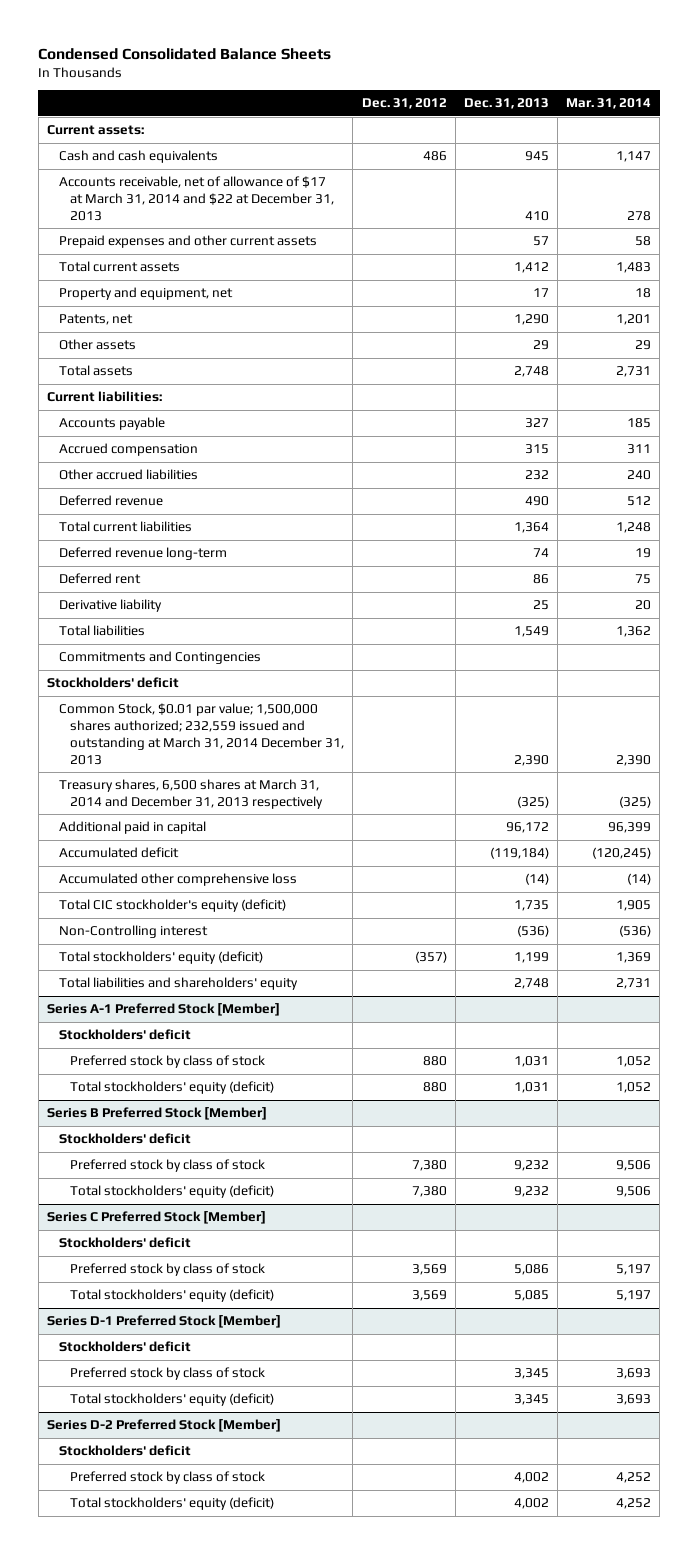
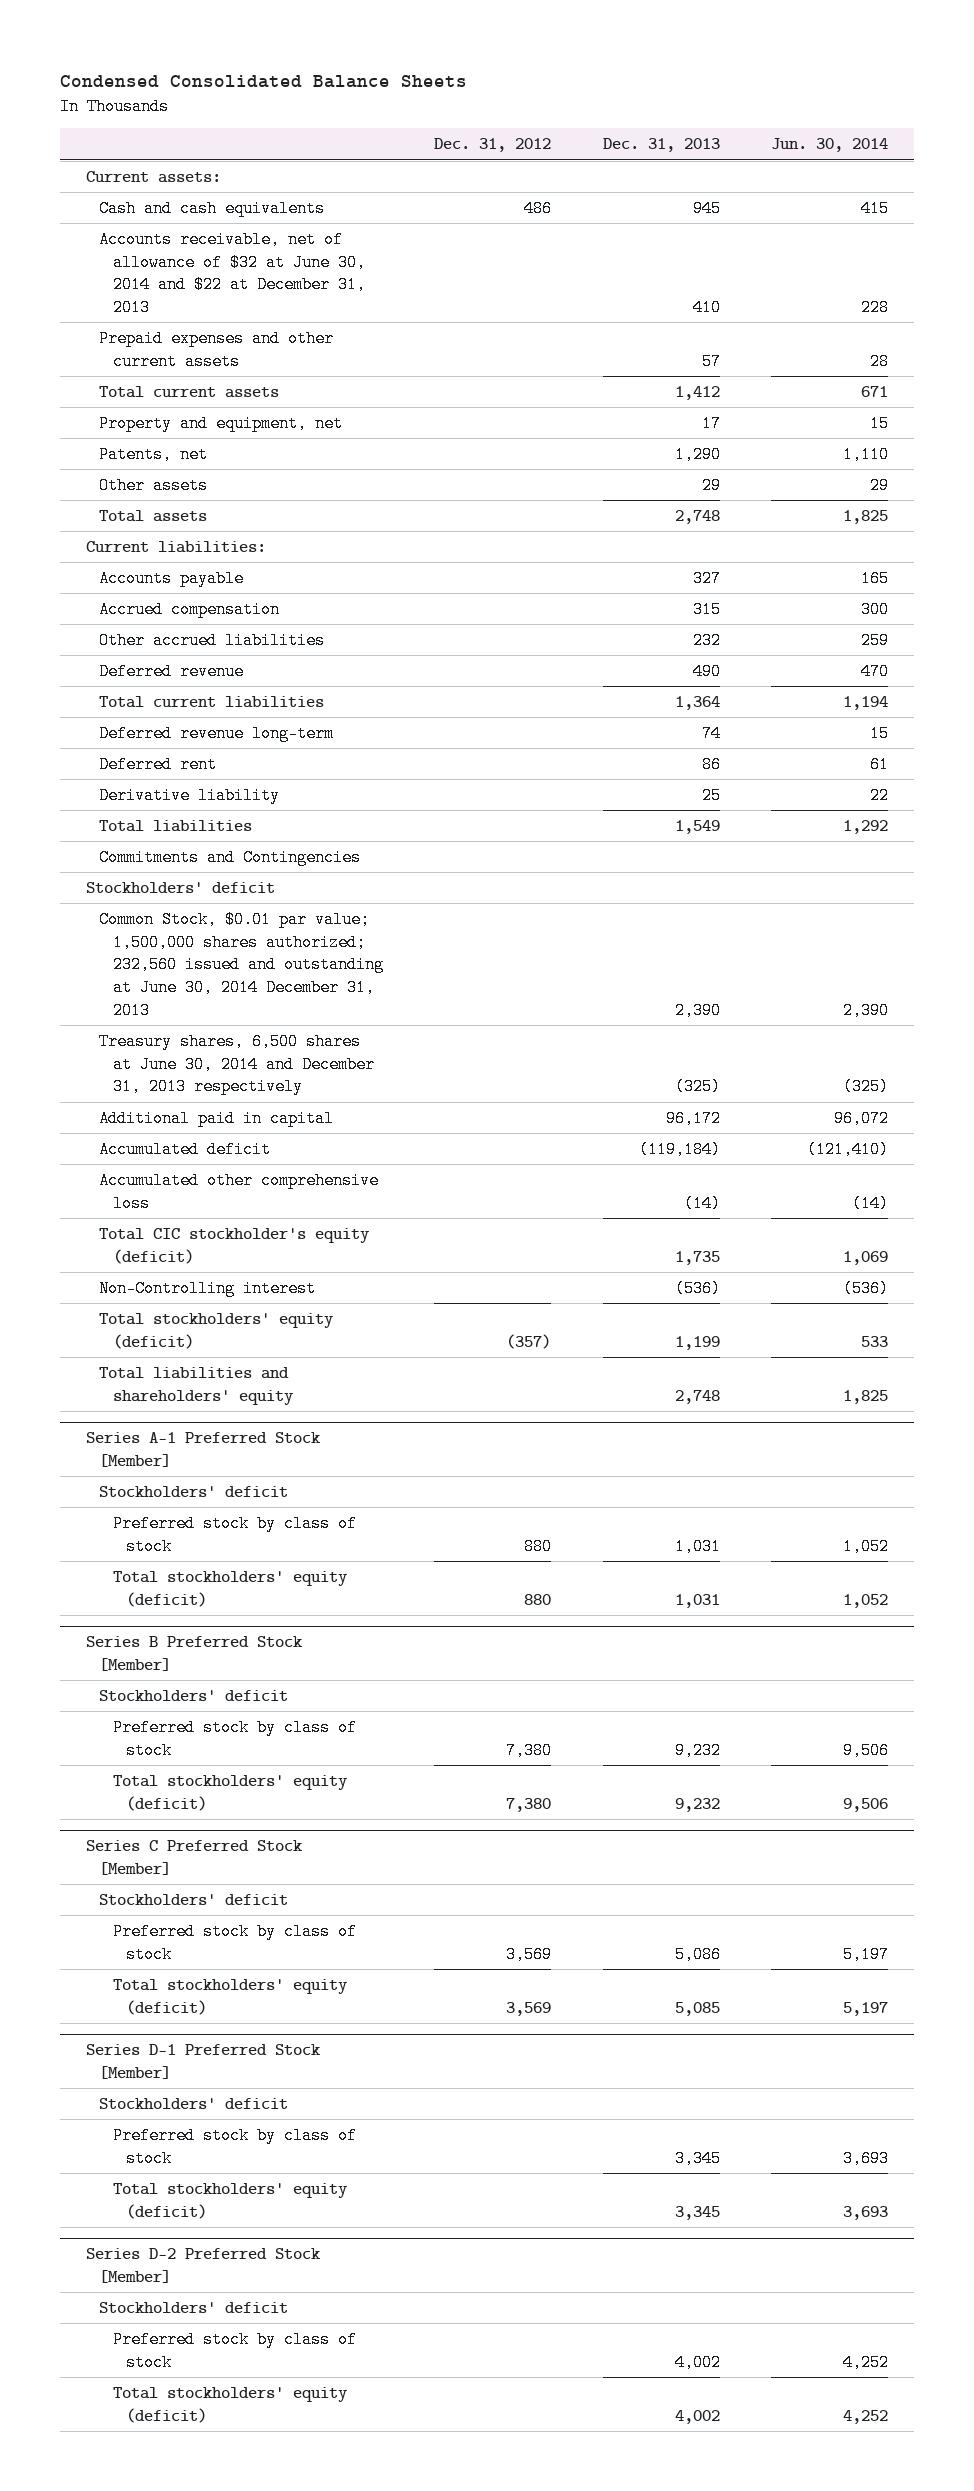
- | Dec. 31, 2012 | Dec. 31, 2013 | Mar. 31, 2014
+ | Dec. 31, 2012 | Dec. 31, 2013 | Jun. 30, 2014
- Accounts receivable, net of allowance of $17 at March 31, 2014 and $22 at December 31, 2013 | | 410 | 278
+ Accounts receivable, net of allowance of $32 at June 30, 2014 and $22 at December 31, 2013 | | 410 | 228
- Common Stock, $0.01 par value; 1,500,000 shares authorized; 232,559 issued and outstanding at March 31, 2014 December 31, 2013 | | 2,390 | 2,390
- Treasury shares, 6,500 shares at March 31, 2014 and December 31, 2013 respectively | | (325) | (325)
+ Common Stock, $0.01 par value; 1,500,000 shares authorized; 232,560 issued and outstanding at June 30, 2014 December 31, 2013 | | 2,390 | 2,390
+ Treasury shares, 6,500 shares at June 30, 2014 and December 31, 2013 respectively | | (325) | (325)

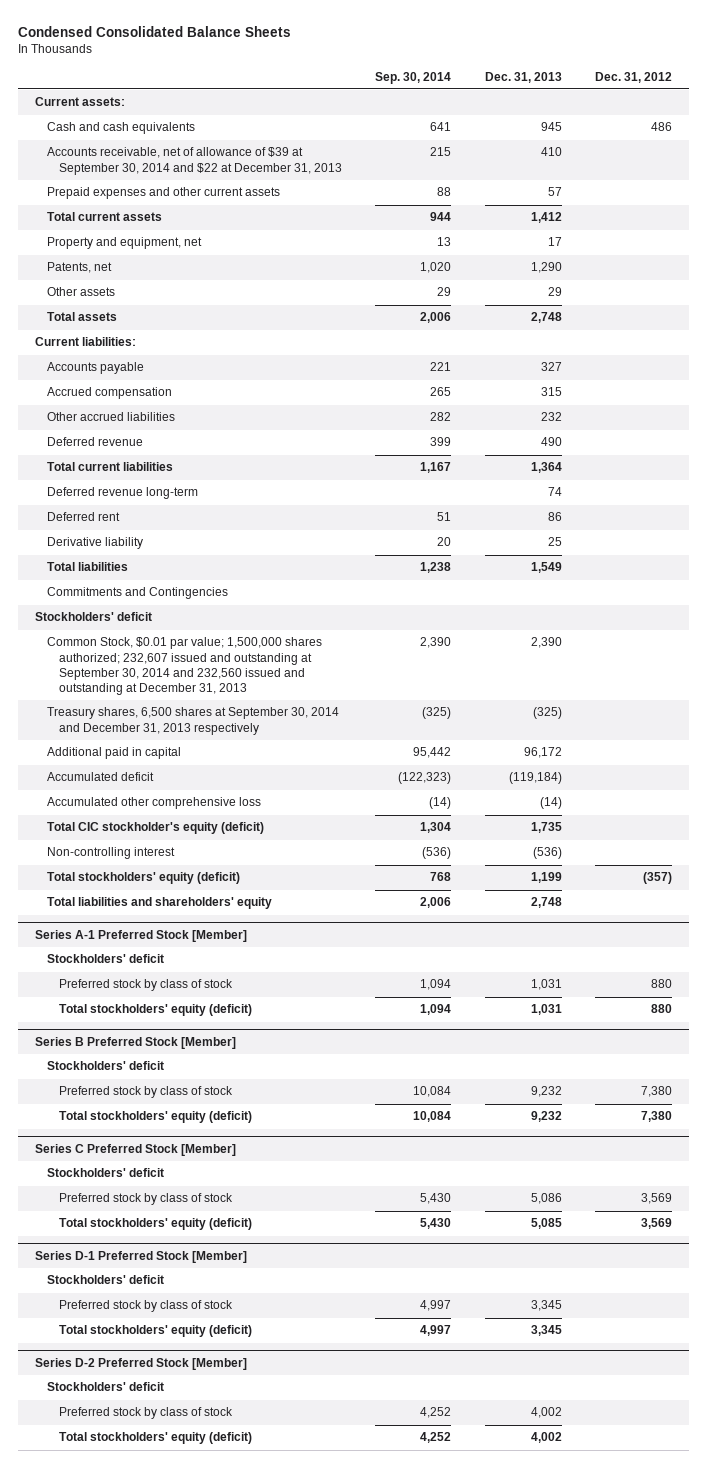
- | Dec. 31, 2012 | Dec. 31, 2013 | Jun. 30, 2014
+ | Sep. 30, 2014 | Dec. 31, 2013 | Dec. 31, 2012
- Accounts receivable, net of allowance of $32 at June 30, 2014 and $22 at December 31, 2013 | | 410 | 228
+ Accounts receivable, net of allowance of $39 at September 30, 2014 and $22 at December 31, 2013 | 215 | 410 |
- Common Stock, $0.01 par value; 1,500,000 shares authorized; 232,560 issued and outstanding at June 30, 2014 December 31, 2013 | | 2,390 | 2,390
- Treasury shares, 6,500 shares at June 30, 2014 and December 31, 2013 respectively | | (325) | (325)
+ Common Stock, $0.01 par value; 1,500,000 shares authorized; 232,607 issued and outstanding at September 30, 2014 and 232,560 issued and outstanding at December 31, 2013 | 2,390 | 2,390 |
+ Treasury shares, 6,500 shares at September 30, 2014 and December 31, 2013 respectively | (325) | (325) |
- Non-Controlling interest | | (536) | (536)
+ Non-controlling interest | (536) | (536) |

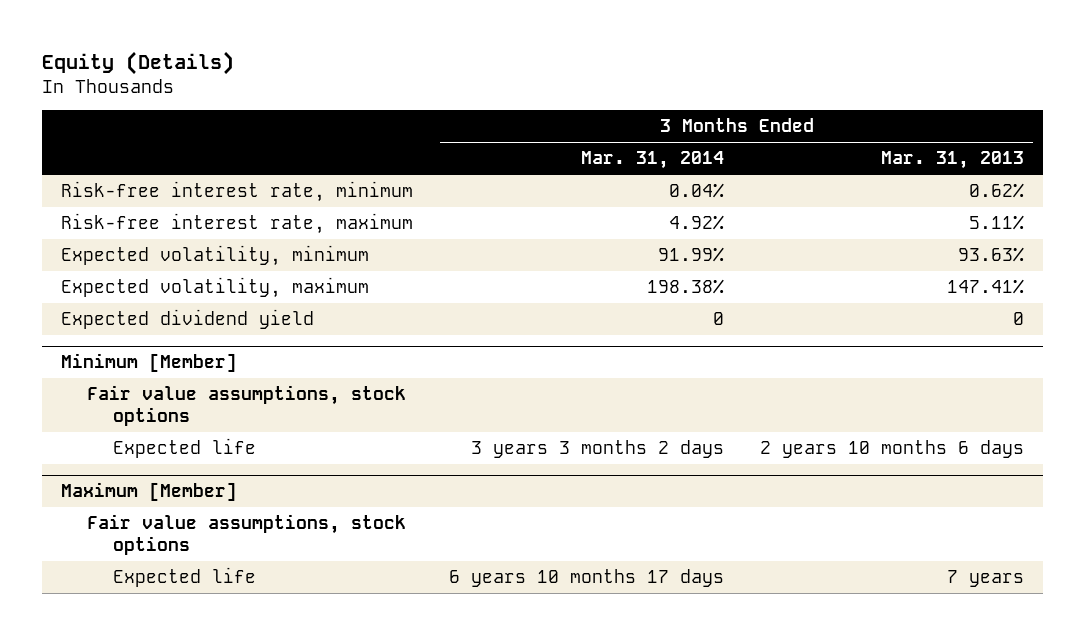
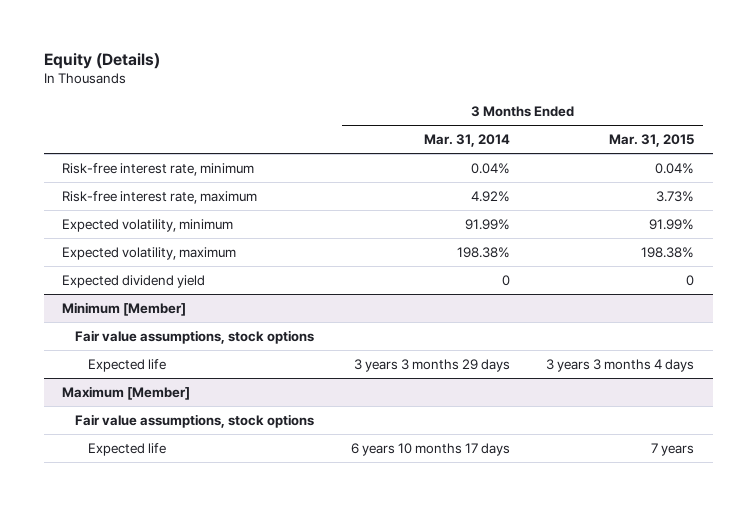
- | 3 Months Ended Mar. 31, 2014 | 3 Months Ended Mar. 31, 2013
+ | 3 Months Ended Mar. 31, 2014 | 3 Months Ended Mar. 31, 2015
@ Minimum [Member]
- Expected life | 3 years 3 months 2 days | 2 years 10 months 6 days
+ Expected life | 3 years 3 months 29 days | 3 years 3 months 4 days

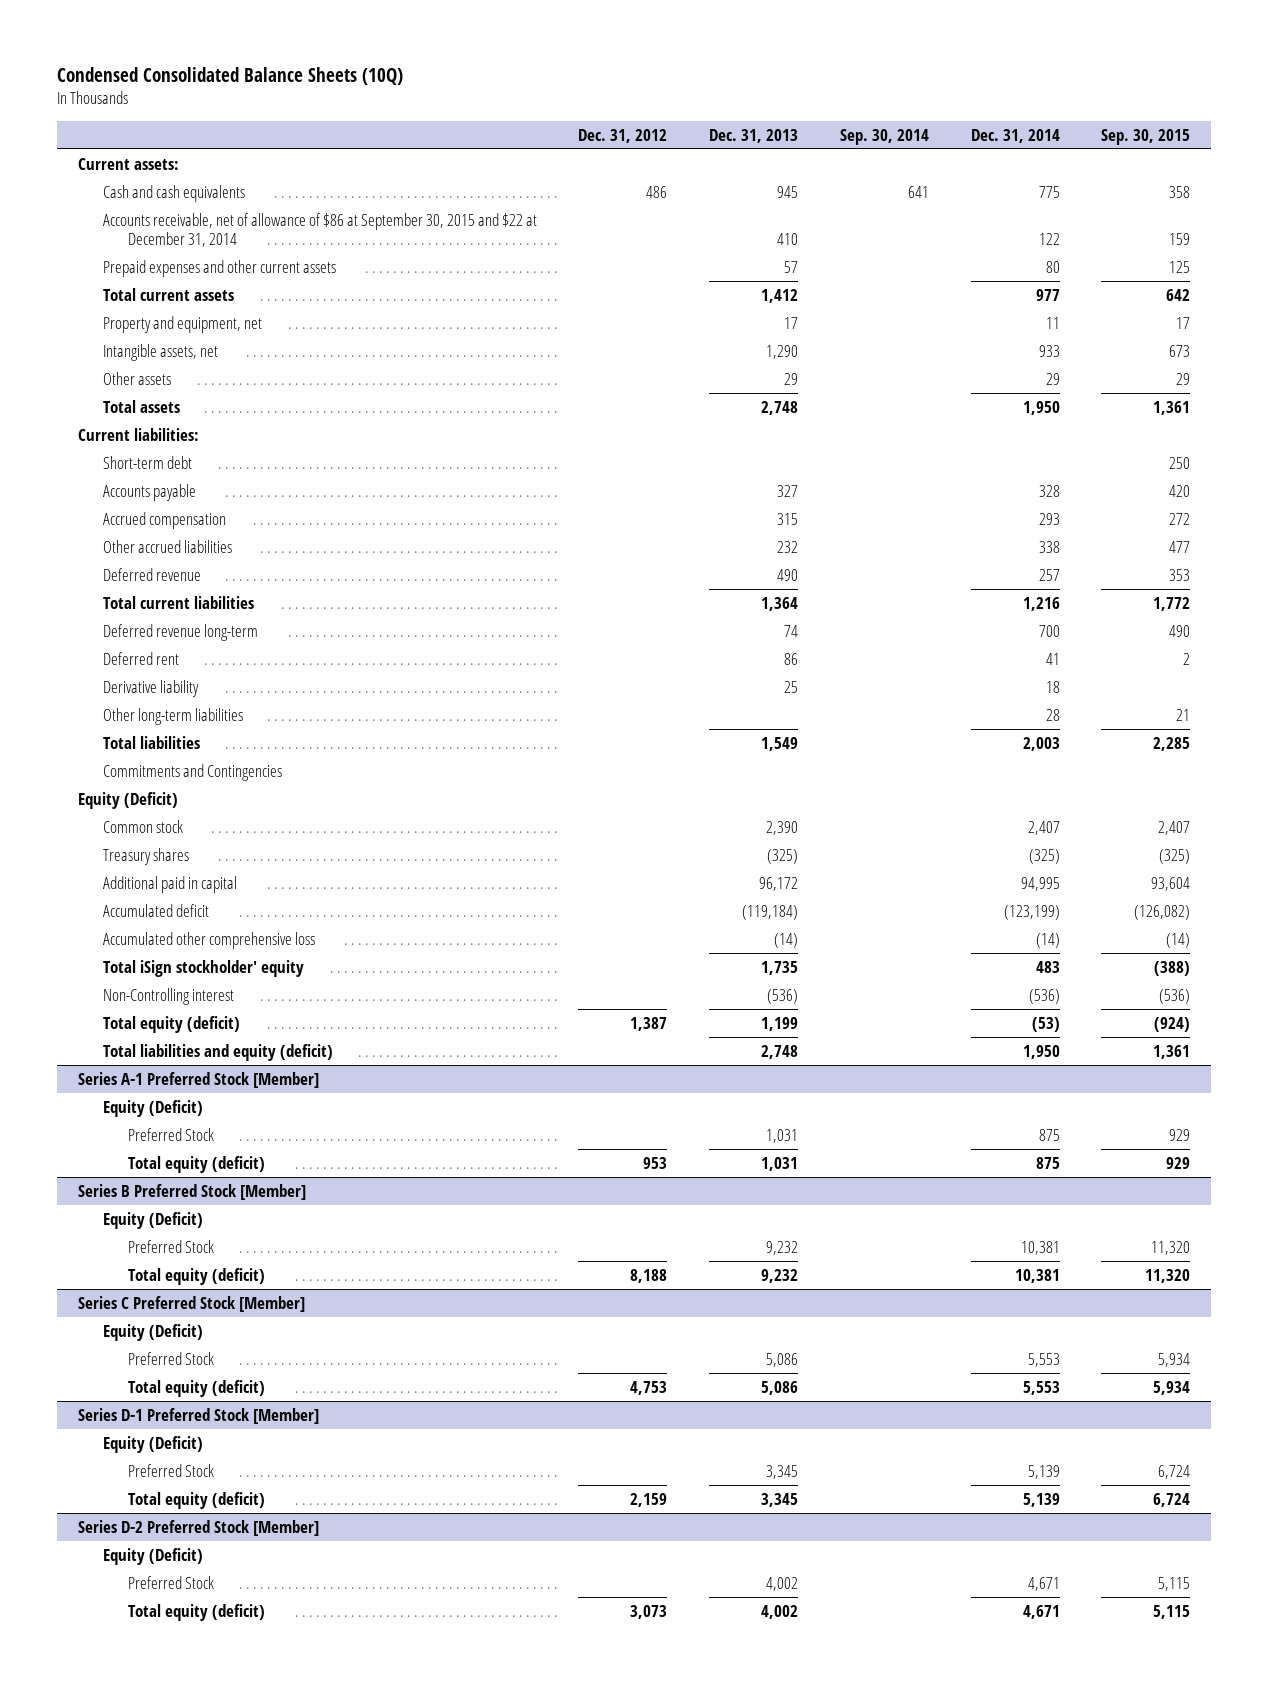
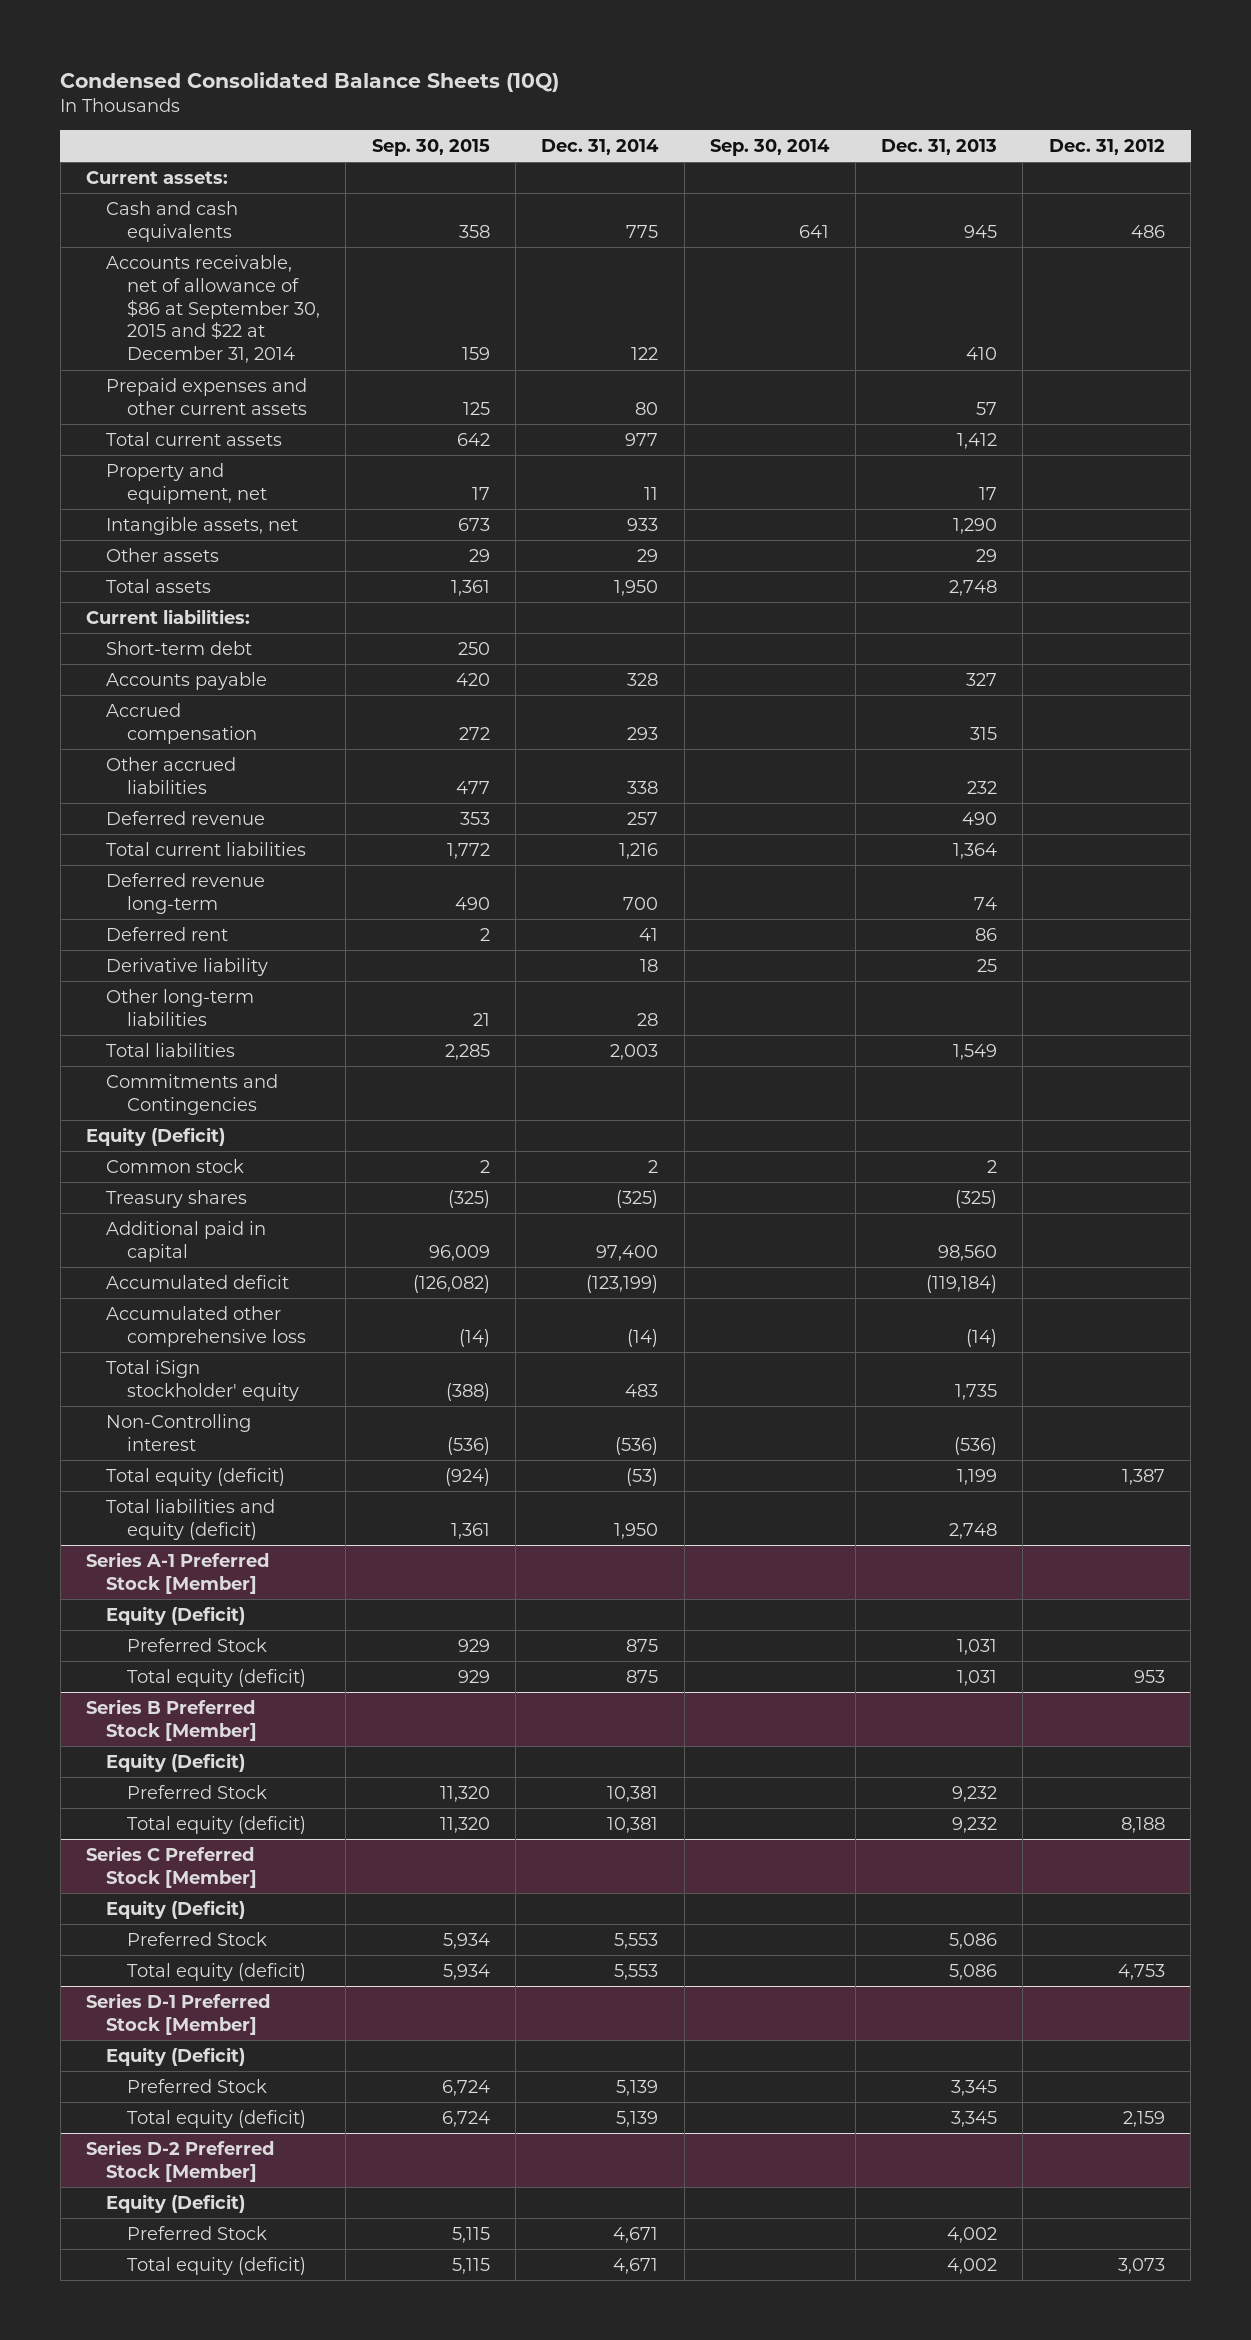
- | Dec. 31, 2012 | Dec. 31, 2013 | Sep. 30, 2014 | Dec. 31, 2014 | Sep. 30, 2015
+ | Sep. 30, 2015 | Dec. 31, 2014 | Sep. 30, 2014 | Dec. 31, 2013 | Dec. 31, 2012
- Common stock | | 2,390 | | 2,407 | 2,407
+ Common stock | 2 | 2 | | 2 |
- Additional paid in capital | | 96,172 | | 94,995 | 93,604
+ Additional paid in capital | 96,009 | 97,400 | | 98,560 |

